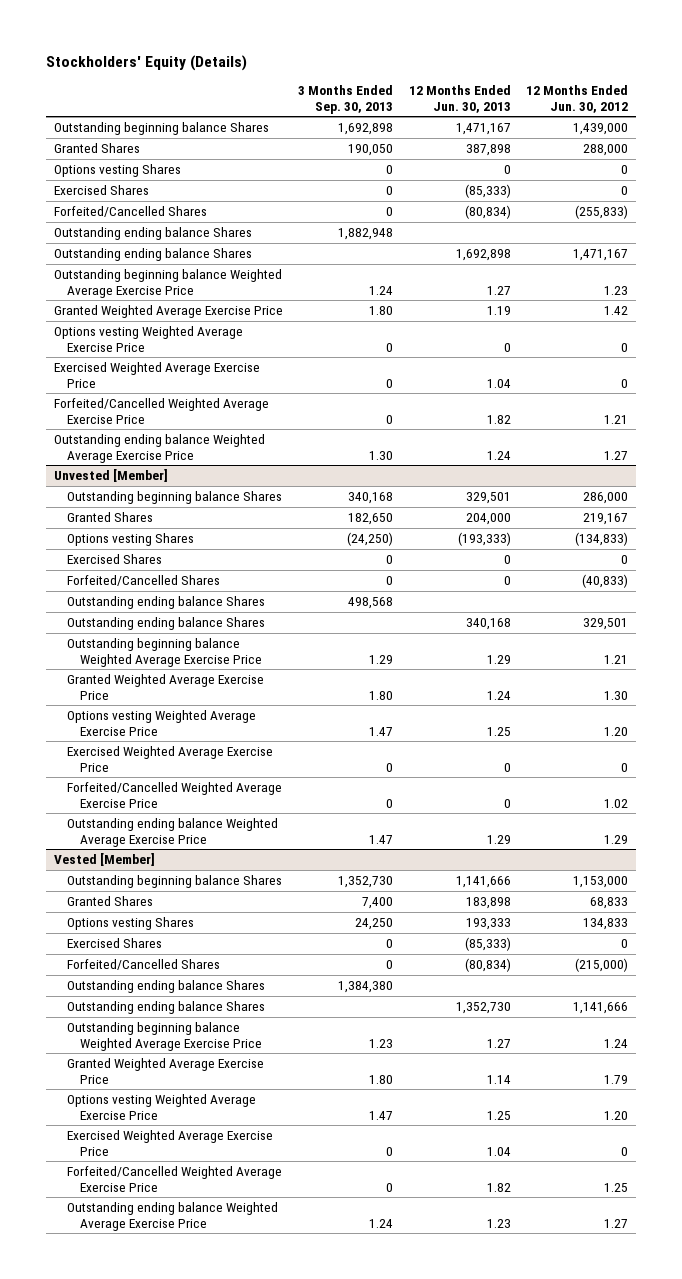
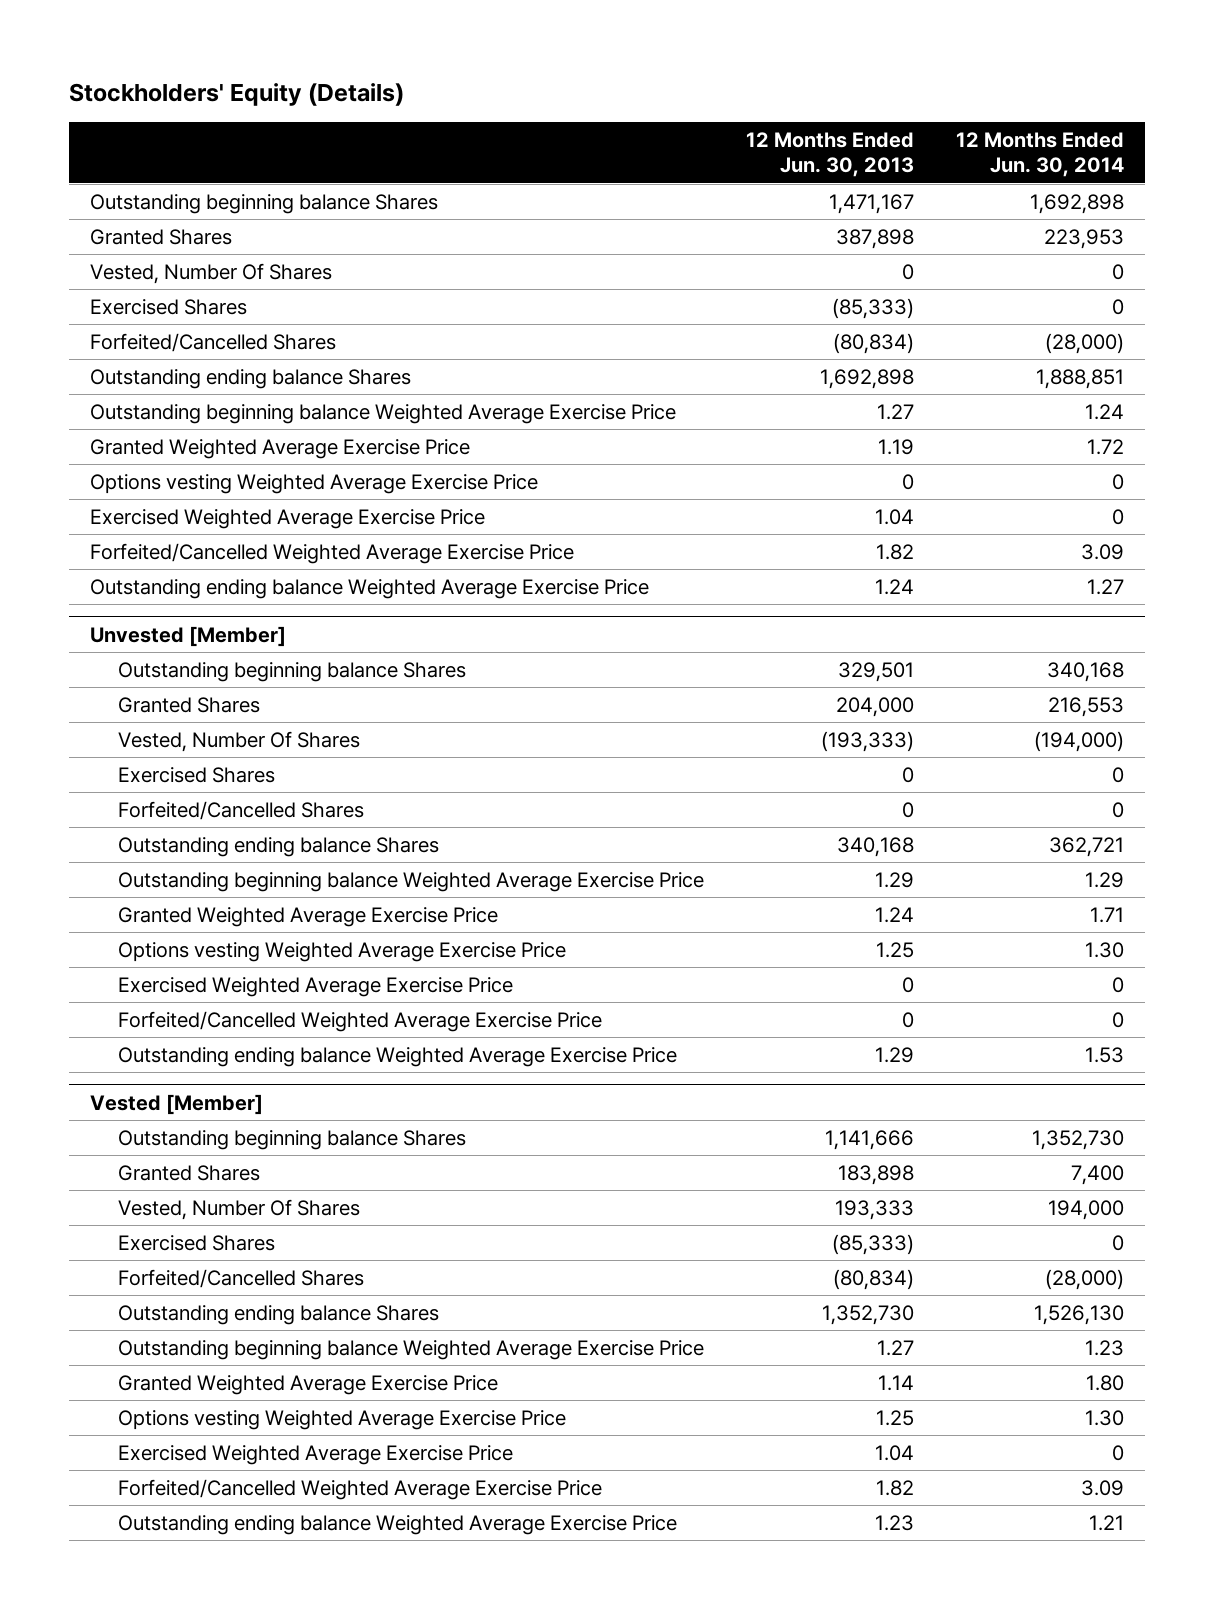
- | 3 Months Ended Sep. 30, 2013 | 12 Months Ended Jun. 30, 2013 | 12 Months Ended Jun. 30, 2012
+ | 12 Months Ended Jun. 30, 2013 | 12 Months Ended Jun. 30, 2014
- Options vesting Shares | 0 | 0 | 0
+ Vested, Number Of Shares | 0 | 0
- Outstanding ending balance Shares | 1,882,948 | |
@ Unvested [Member]
- Options vesting Shares | (24,250) | (193,333) | (134,833)
+ Vested, Number Of Shares | (193,333) | (194,000)
- Outstanding ending balance Shares | 498,568 | |
@ Vested [Member]
- Options vesting Shares | 24,250 | 193,333 | 134,833
+ Vested, Number Of Shares | 193,333 | 194,000
- Outstanding ending balance Shares | 1,384,380 | |

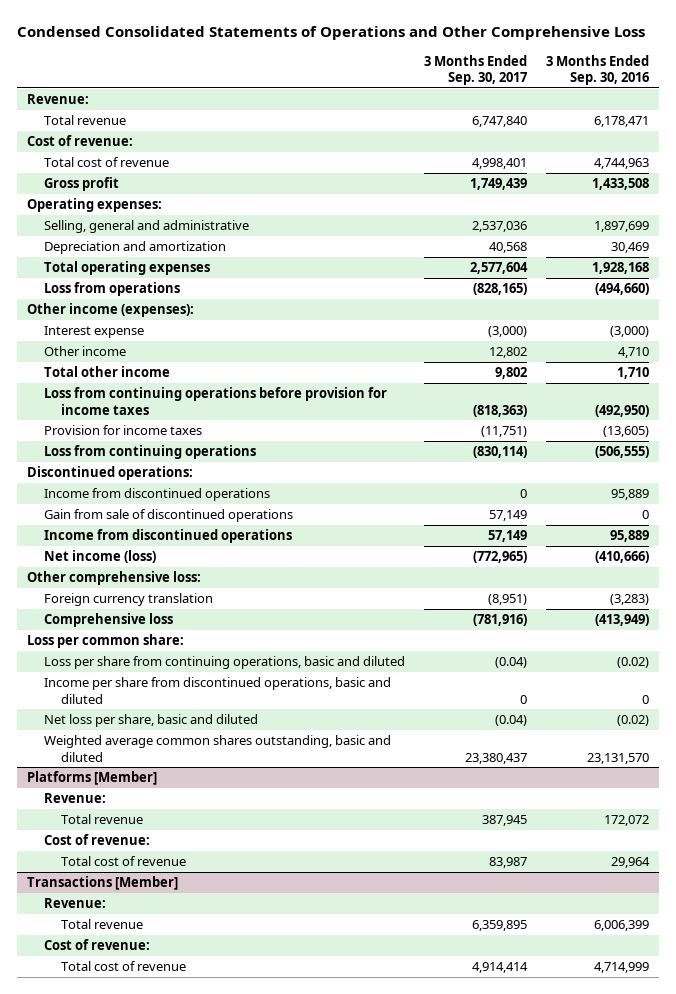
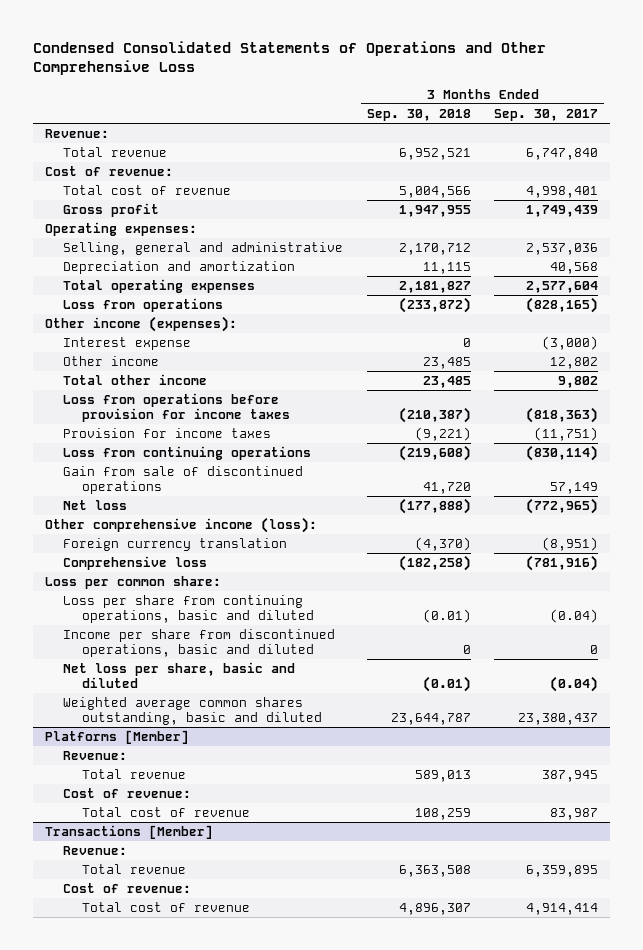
- | 3 Months Ended Sep. 30, 2017 | 3 Months Ended Sep. 30, 2016
+ | 3 Months Ended Sep. 30, 2018 | 3 Months Ended Sep. 30, 2017
- Loss from continuing operations before provision for income taxes | (818,363) | (492,950)
+ Loss from operations before provision for income taxes | (210,387) | (818,363)
- Discontinued operations:
- Income from discontinued operations | 0 | 95,889
- Income from discontinued operations | 57,149 | 95,889
- Net income (loss) | (772,965) | (410,666)
- Other comprehensive loss:
+ Net loss | (177,888) | (772,965)
+ Other comprehensive income (loss):

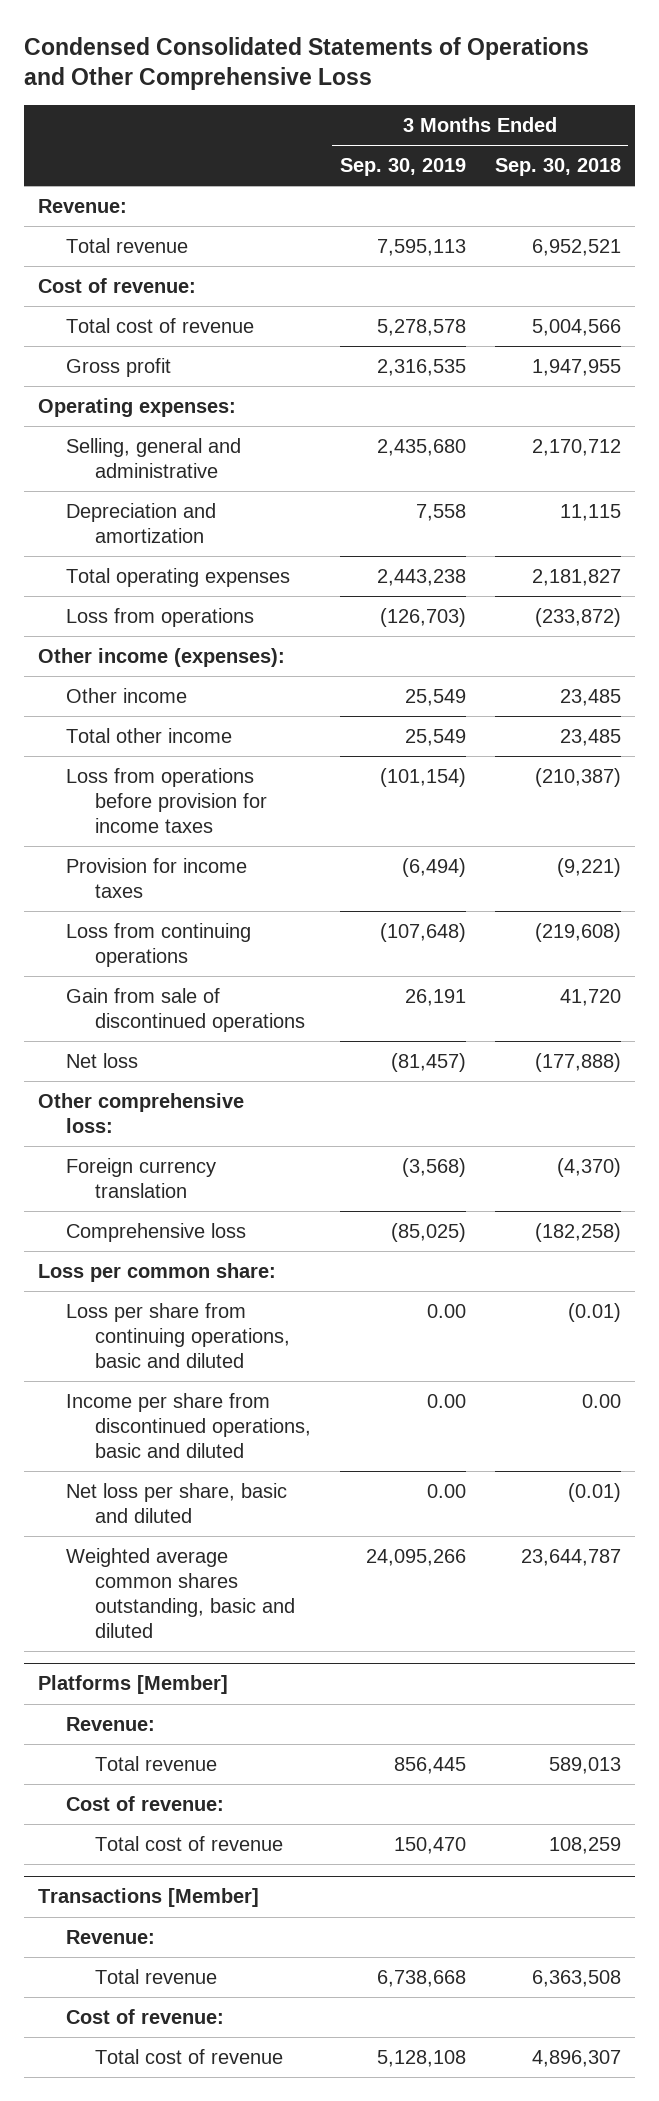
- | 3 Months Ended Sep. 30, 2018 | 3 Months Ended Sep. 30, 2017
+ | 3 Months Ended Sep. 30, 2019 | 3 Months Ended Sep. 30, 2018
- Interest expense | 0 | (3,000)
- Other comprehensive income (loss):
+ Other comprehensive loss:
- Income per share from discontinued operations, basic and diluted | 0 | 0
+ Income per share from discontinued operations, basic and diluted | 0.00 | 0.00

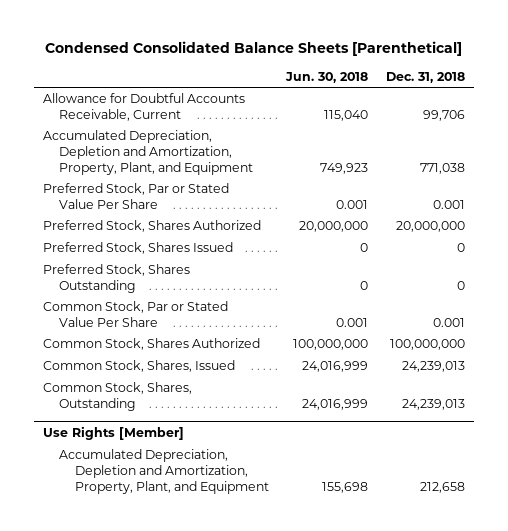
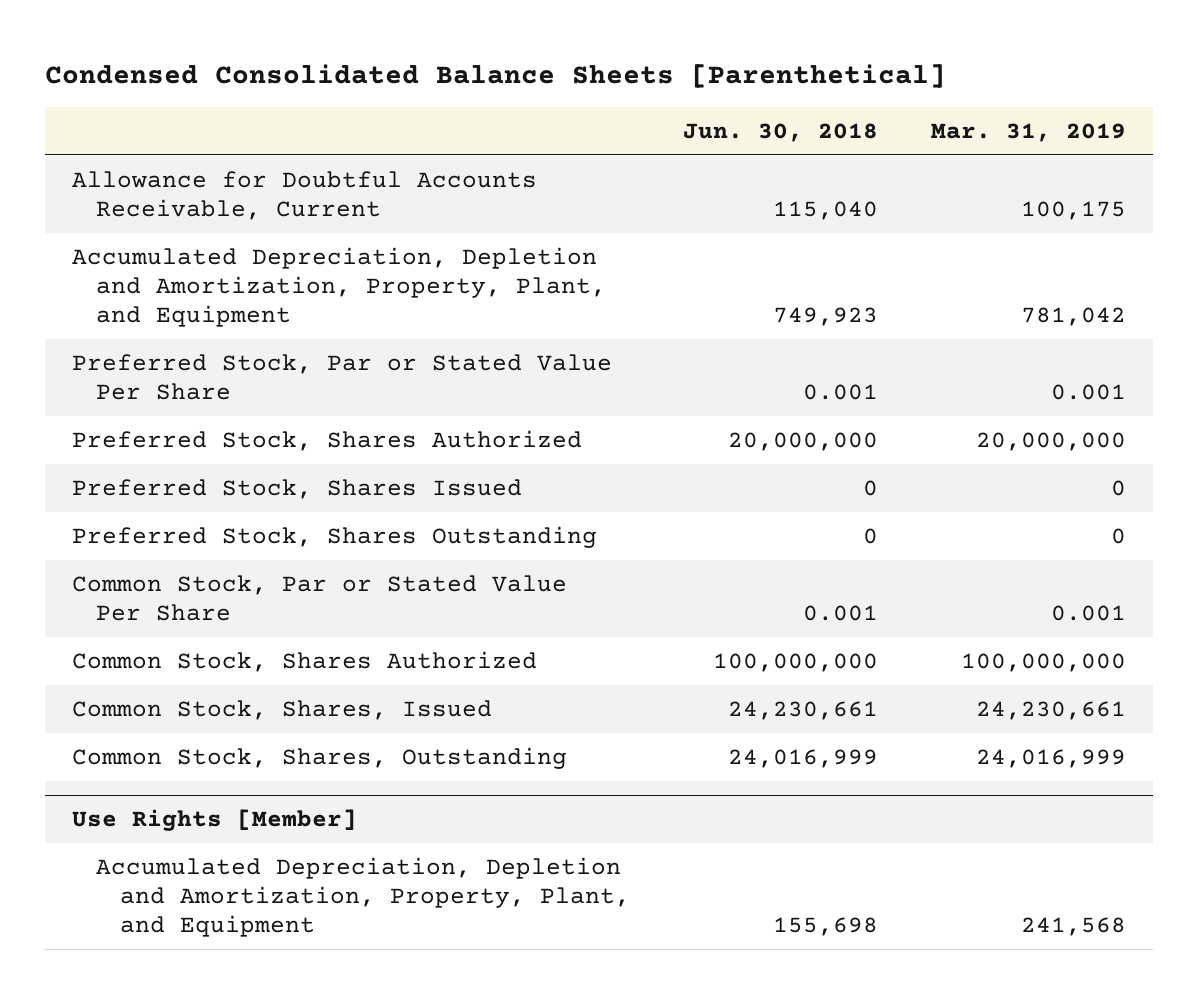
- | Jun. 30, 2018 | Dec. 31, 2018
+ | Jun. 30, 2018 | Mar. 31, 2019
- Common Stock, Shares, Issued | 24,016,999 | 24,239,013
+ Common Stock, Shares, Issued | 24,230,661 | 24,230,661

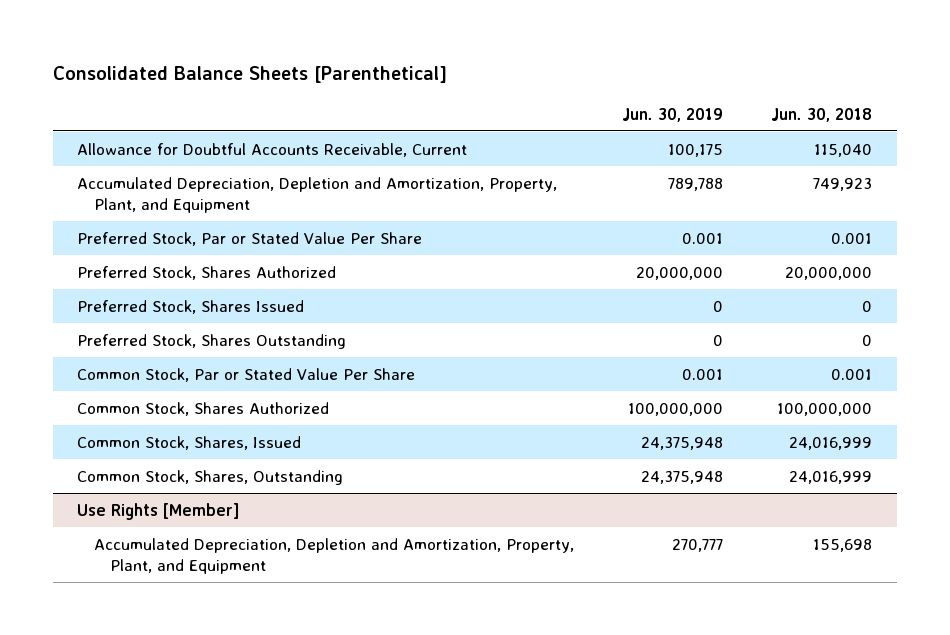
- Condensed Consolidated Balance Sheets [Parenthetical]
+ Consolidated Balance Sheets [Parenthetical]
- | Jun. 30, 2018 | Mar. 31, 2019
+ | Jun. 30, 2019 | Jun. 30, 2018
- Common Stock, Shares, Issued | 24,230,661 | 24,230,661
+ Common Stock, Shares, Issued | 24,375,948 | 24,016,999

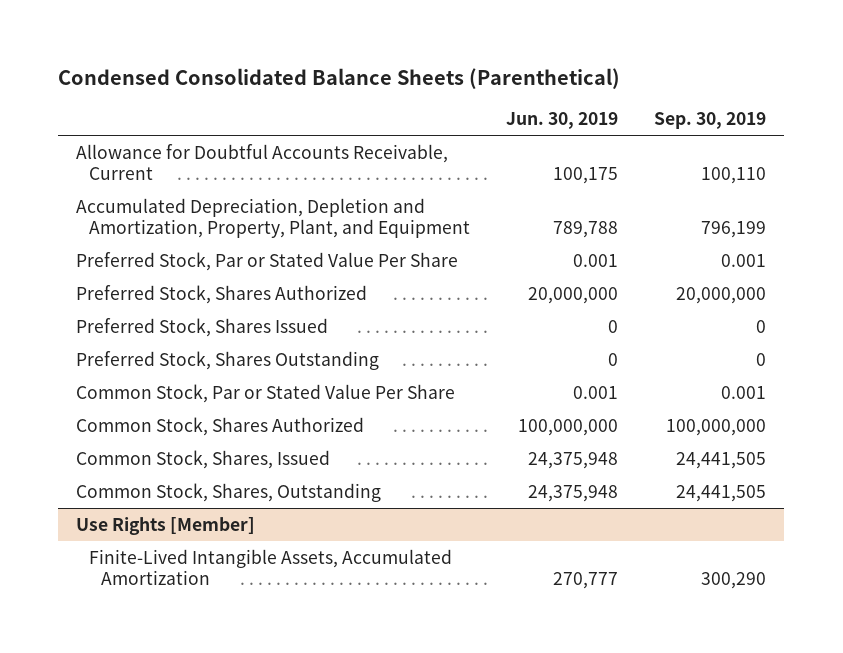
- Consolidated Balance Sheets [Parenthetical]
+ Condensed Consolidated Balance Sheets (Parenthetical)
- | Jun. 30, 2019 | Jun. 30, 2018
+ | Jun. 30, 2019 | Sep. 30, 2019
@ Use Rights [Member]
- Accumulated Depreciation, Depletion and Amortization, Property, Plant, and Equipment | 270,777 | 155,698
+ Finite-Lived Intangible Assets, Accumulated Amortization | 270,777 | 300,290

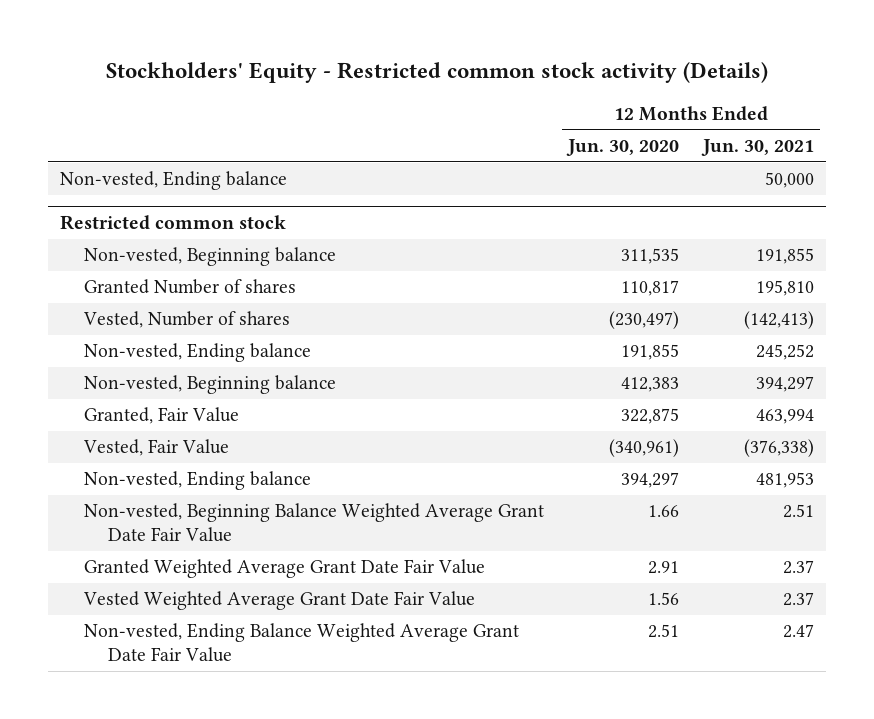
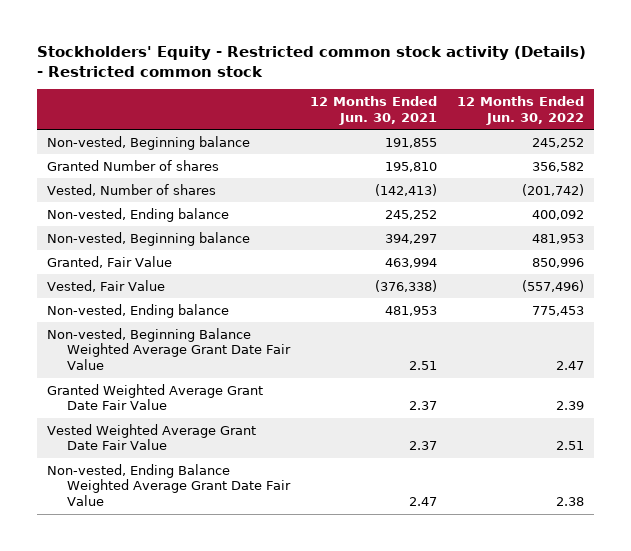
- Stockholders' Equity - Restricted common stock activity (Details)
+ Stockholders' Equity - Restricted common stock activity (Details) - Restricted common stock
- | 12 Months Ended Jun. 30, 2020 | 12 Months Ended Jun. 30, 2021
+ | 12 Months Ended Jun. 30, 2021 | 12 Months Ended Jun. 30, 2022
- Non-vested, Ending balance | | 50,000
- Restricted common stock

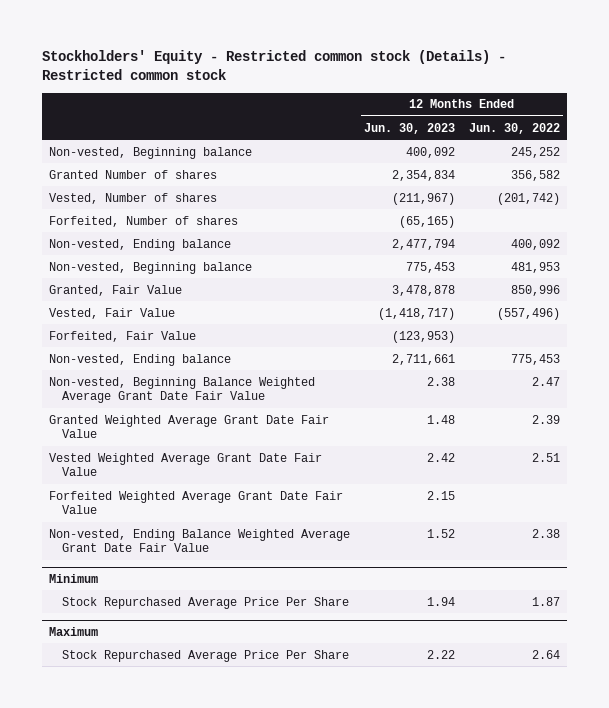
- Stockholders' Equity - Restricted common stock activity (Details) - Restricted common stock
+ Stockholders' Equity - Restricted common stock (Details) - Restricted common stock
- | 12 Months Ended Jun. 30, 2021 | 12 Months Ended Jun. 30, 2022
+ | 12 Months Ended Jun. 30, 2023 | 12 Months Ended Jun. 30, 2022
+ Forfeited, Number of shares | (65,165) |
+ Forfeited, Fair Value | (123,953) |
+ Forfeited Weighted Average Grant Date Fair Value | 2.15 |
+ Minimum
+ Stock Repurchased Average Price Per Share | 1.94 | 1.87
+ Maximum
+ Stock Repurchased Average Price Per Share | 2.22 | 2.64

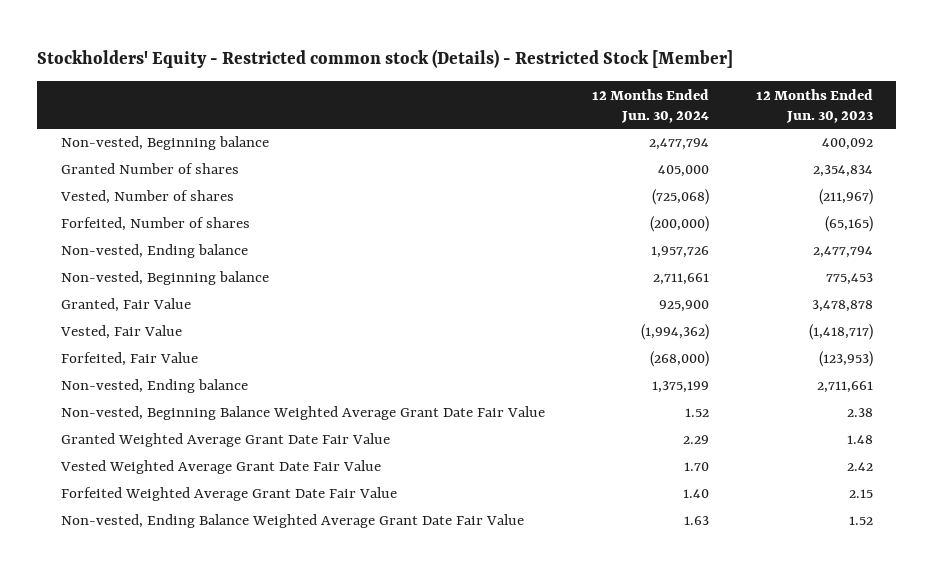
- Stockholders' Equity - Restricted common stock (Details) - Restricted common stock
+ Stockholders' Equity - Restricted common stock (Details) - Restricted Stock [Member]
- | 12 Months Ended Jun. 30, 2023 | 12 Months Ended Jun. 30, 2022
+ | 12 Months Ended Jun. 30, 2024 | 12 Months Ended Jun. 30, 2023
- Minimum
- Stock Repurchased Average Price Per Share | 1.94 | 1.87
- Maximum
- Stock Repurchased Average Price Per Share | 2.22 | 2.64

